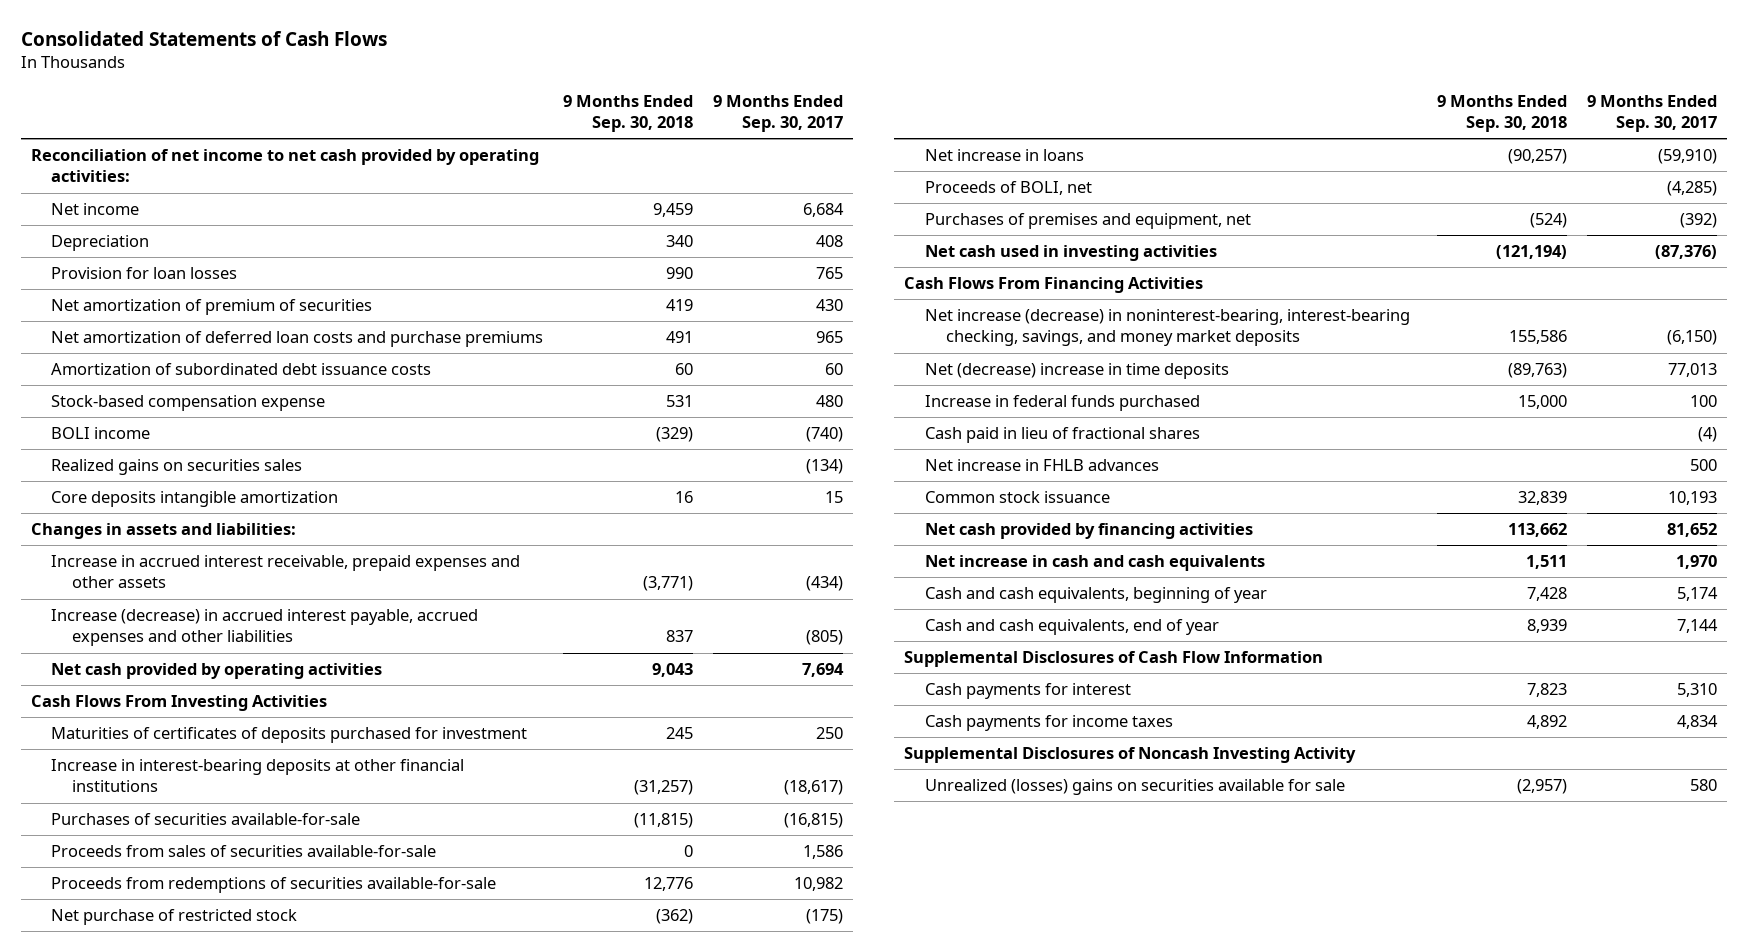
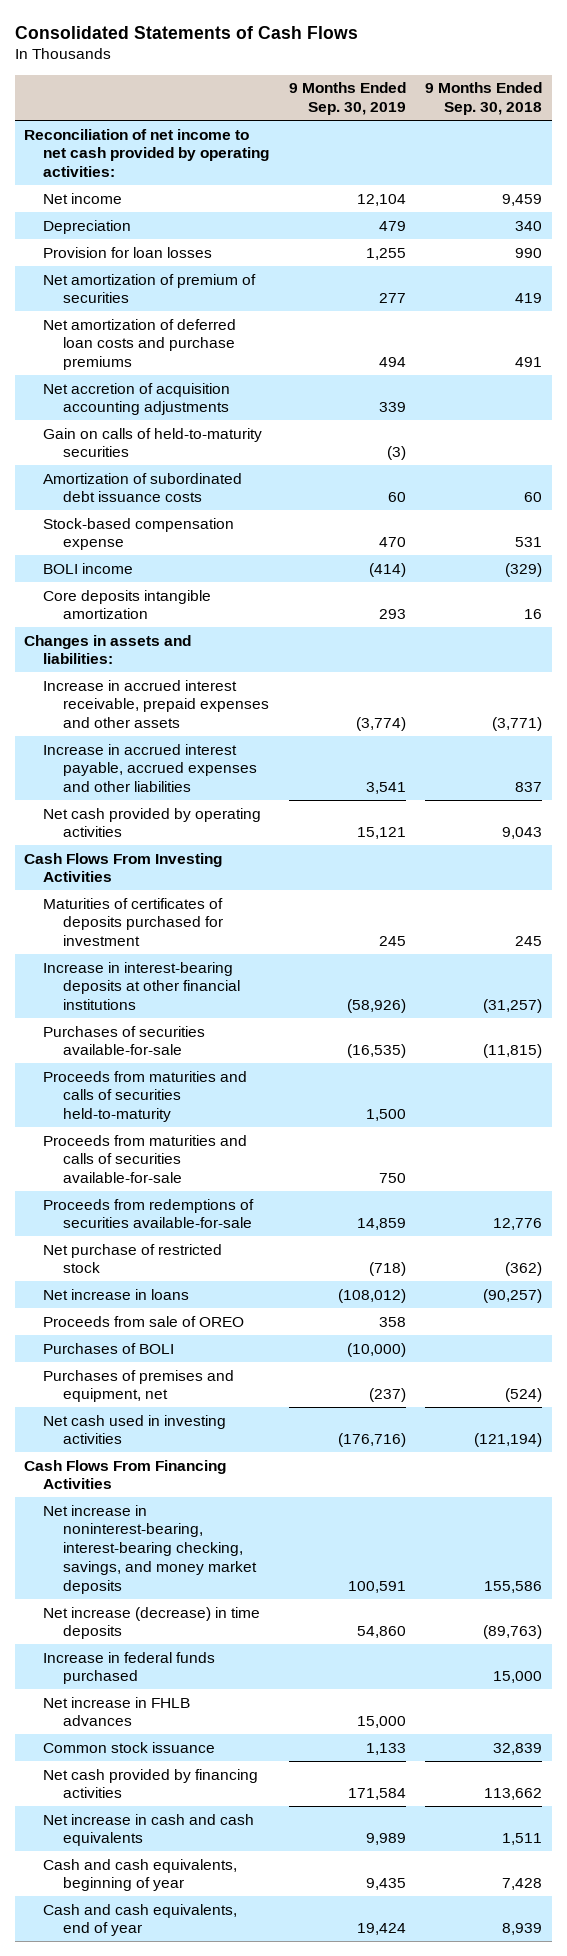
- | 9 Months Ended Sep. 30, 2018 | 9 Months Ended Sep. 30, 2017
+ | 9 Months Ended Sep. 30, 2019 | 9 Months Ended Sep. 30, 2018
+ Net accretion of acquisition accounting adjustments | 339 |
+ Gain on calls of held-to-maturity securities | (3) |
- Realized gains on securities sales | | (134)
- Increase (decrease) in accrued interest payable, accrued expenses and other liabilities | 837 | (805)
+ Increase in accrued interest payable, accrued expenses and other liabilities | 3,541 | 837
- Proceeds from sales of securities available-for-sale | 0 | 1,586
+ Proceeds from maturities and calls of securities held-to-maturity | 1,500 |
+ Proceeds from maturities and calls of securities available-for-sale | 750 |
- Proceeds of BOLI, net | | (4,285)
+ Proceeds from sale of OREO | 358 |
+ Purchases of BOLI | (10,000) |
- Net increase (decrease) in noninterest-bearing, interest-bearing checking, savings, and money market deposits | 155,586 | (6,150)
- Net (decrease) increase in time deposits | (89,763) | 77,013
+ Net increase in noninterest-bearing, interest-bearing checking, savings, and money market deposits | 100,591 | 155,586
+ Net increase (decrease) in time deposits | 54,860 | (89,763)
- Cash paid in lieu of fractional shares | | (4)
- Supplemental Disclosures of Cash Flow Information
- Cash payments for interest | 7,823 | 5,310
- Cash payments for income taxes | 4,892 | 4,834
- Supplemental Disclosures of Noncash Investing Activity
- Unrealized (losses) gains on securities available for sale | (2,957) | 580

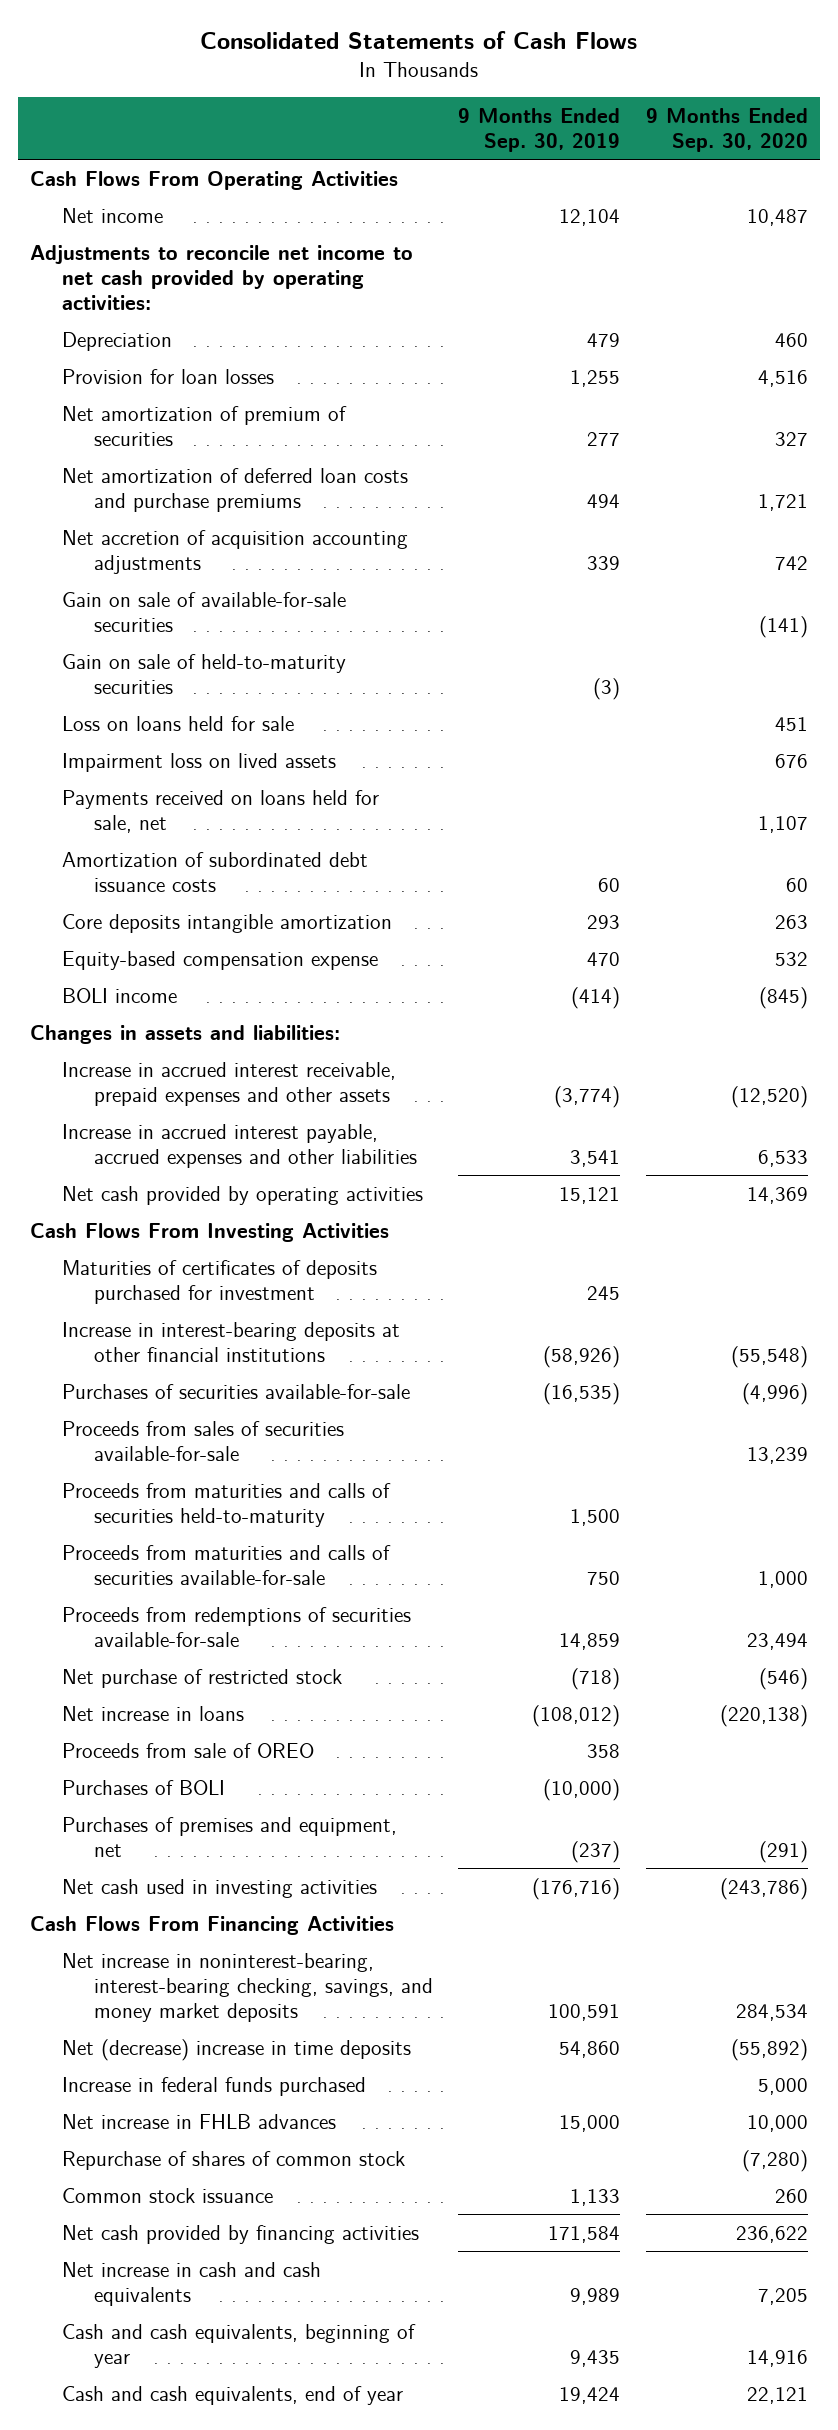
- | 9 Months Ended Sep. 30, 2019 | 9 Months Ended Sep. 30, 2018
+ | 9 Months Ended Sep. 30, 2019 | 9 Months Ended Sep. 30, 2020
- Reconciliation of net income to net cash provided by operating activities:
+ Cash Flows From Operating Activities
+ Adjustments to reconcile net income to net cash provided by operating activities:
- Gain on calls of held-to-maturity securities | (3) |
+ Gain on sale of available-for-sale securities | | (141)
+ Gain on sale of held-to-maturity securities | (3) |
+ Loss on loans held for sale | | 451
+ Impairment loss on lived assets | | 676
+ Payments received on loans held for sale, net | | 1,107
- Stock-based compensation expense | 470 | 531
+ Equity-based compensation expense | 470 | 532
moved down: BOLI income | (414) | (845)
+ Proceeds from sales of securities available-for-sale | | 13,239
- Net increase (decrease) in time deposits | 54,860 | (89,763)
+ Net (decrease) increase in time deposits | 54,860 | (55,892)
+ Repurchase of shares of common stock | | (7,280)

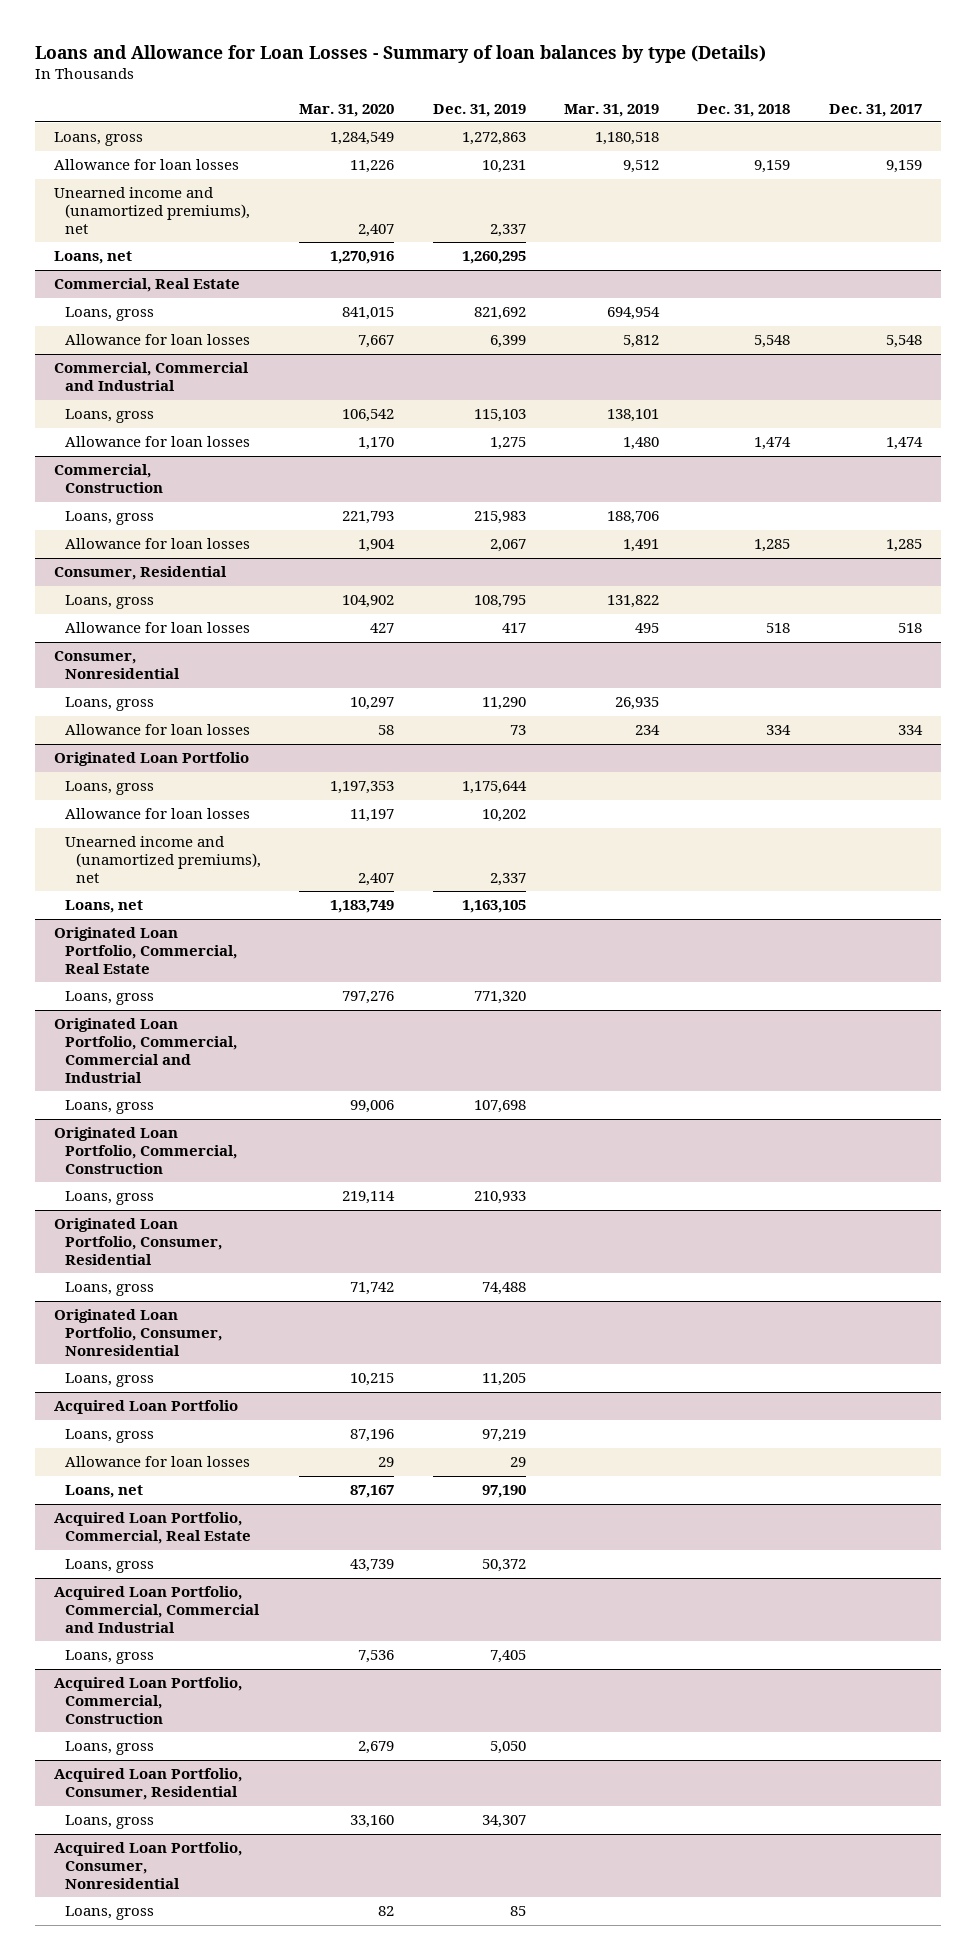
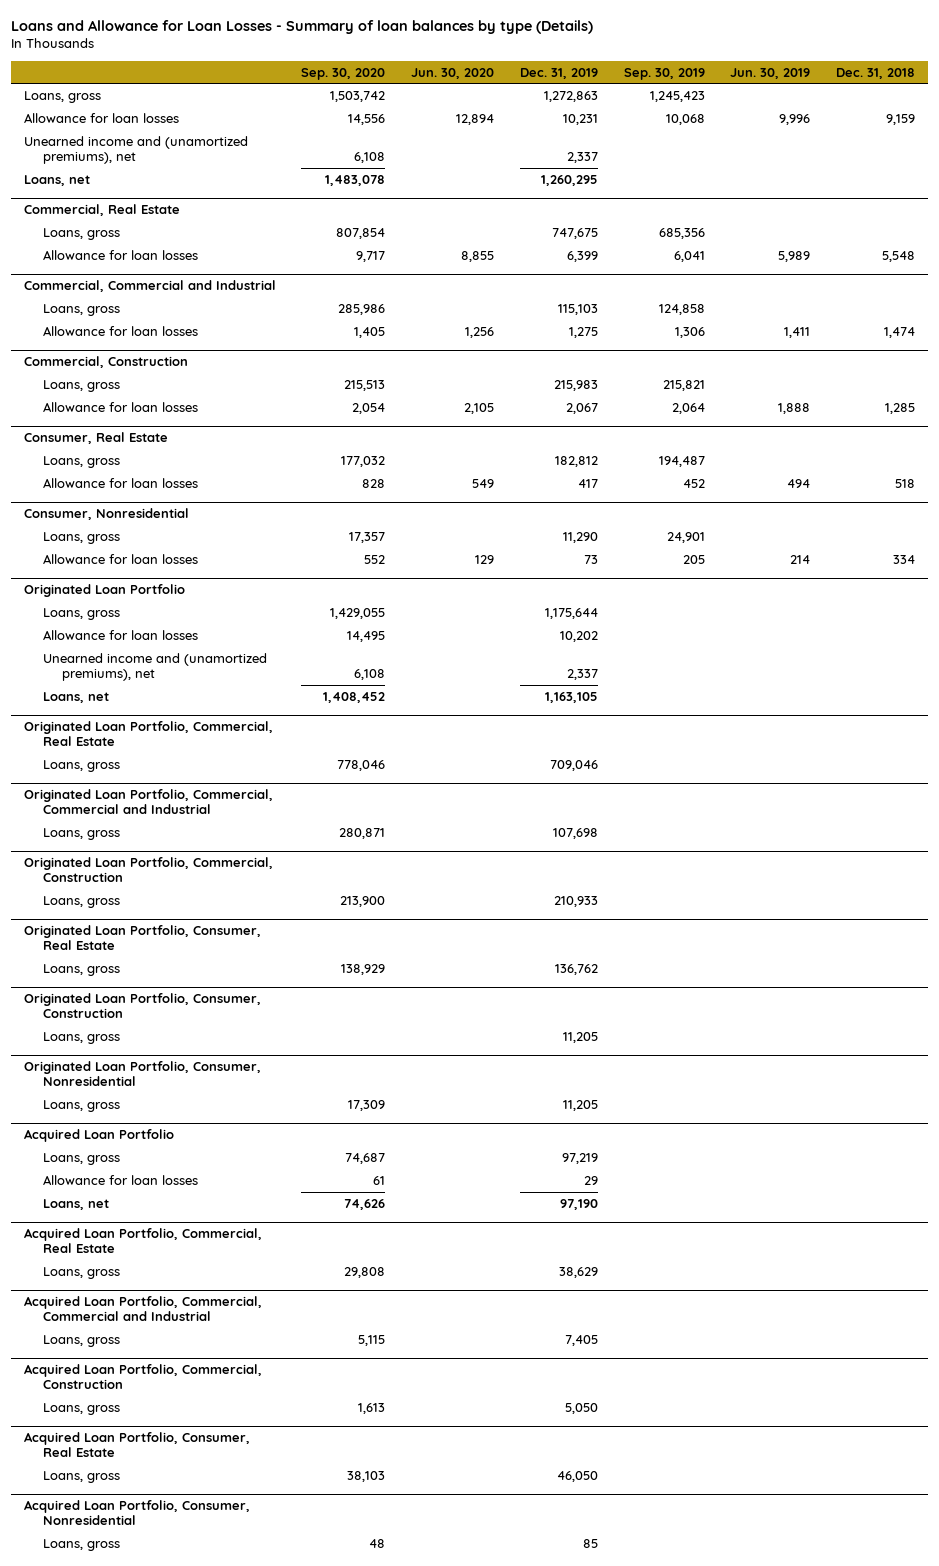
- | Mar. 31, 2020 | Dec. 31, 2019 | Mar. 31, 2019 | Dec. 31, 2018 | Dec. 31, 2017
+ | Sep. 30, 2020 | Jun. 30, 2020 | Dec. 31, 2019 | Sep. 30, 2019 | Jun. 30, 2019 | Dec. 31, 2018
@ Commercial, Real Estate
- Loans, gross | 841,015 | 821,692 | 694,954 | |
+ Loans, gross | 807,854 | | 747,675 | 685,356 | |
- Consumer, Residential
- Loans, gross | 104,902 | 108,795 | 131,822 | |
+ Consumer, Real Estate
+ Loans, gross | 177,032 | | 182,812 | 194,487 | |
@ Originated Loan Portfolio, Commercial, Real Estate
- Loans, gross | 797,276 | 771,320 | | |
+ Loans, gross | 778,046 | | 709,046 | | |
- Originated Loan Portfolio, Consumer, Residential
- Loans, gross | 71,742 | 74,488 | | |
+ Originated Loan Portfolio, Consumer, Real Estate
+ Loans, gross | 138,929 | | 136,762 | | |
+ Originated Loan Portfolio, Consumer, Construction
+ Loans, gross | | | 11,205 | | |
@ Acquired Loan Portfolio, Commercial, Real Estate
- Loans, gross | 43,739 | 50,372 | | |
+ Loans, gross | 29,808 | | 38,629 | | |
- Acquired Loan Portfolio, Consumer, Residential
- Loans, gross | 33,160 | 34,307 | | |
+ Acquired Loan Portfolio, Consumer, Real Estate
+ Loans, gross | 38,103 | | 46,050 | | |

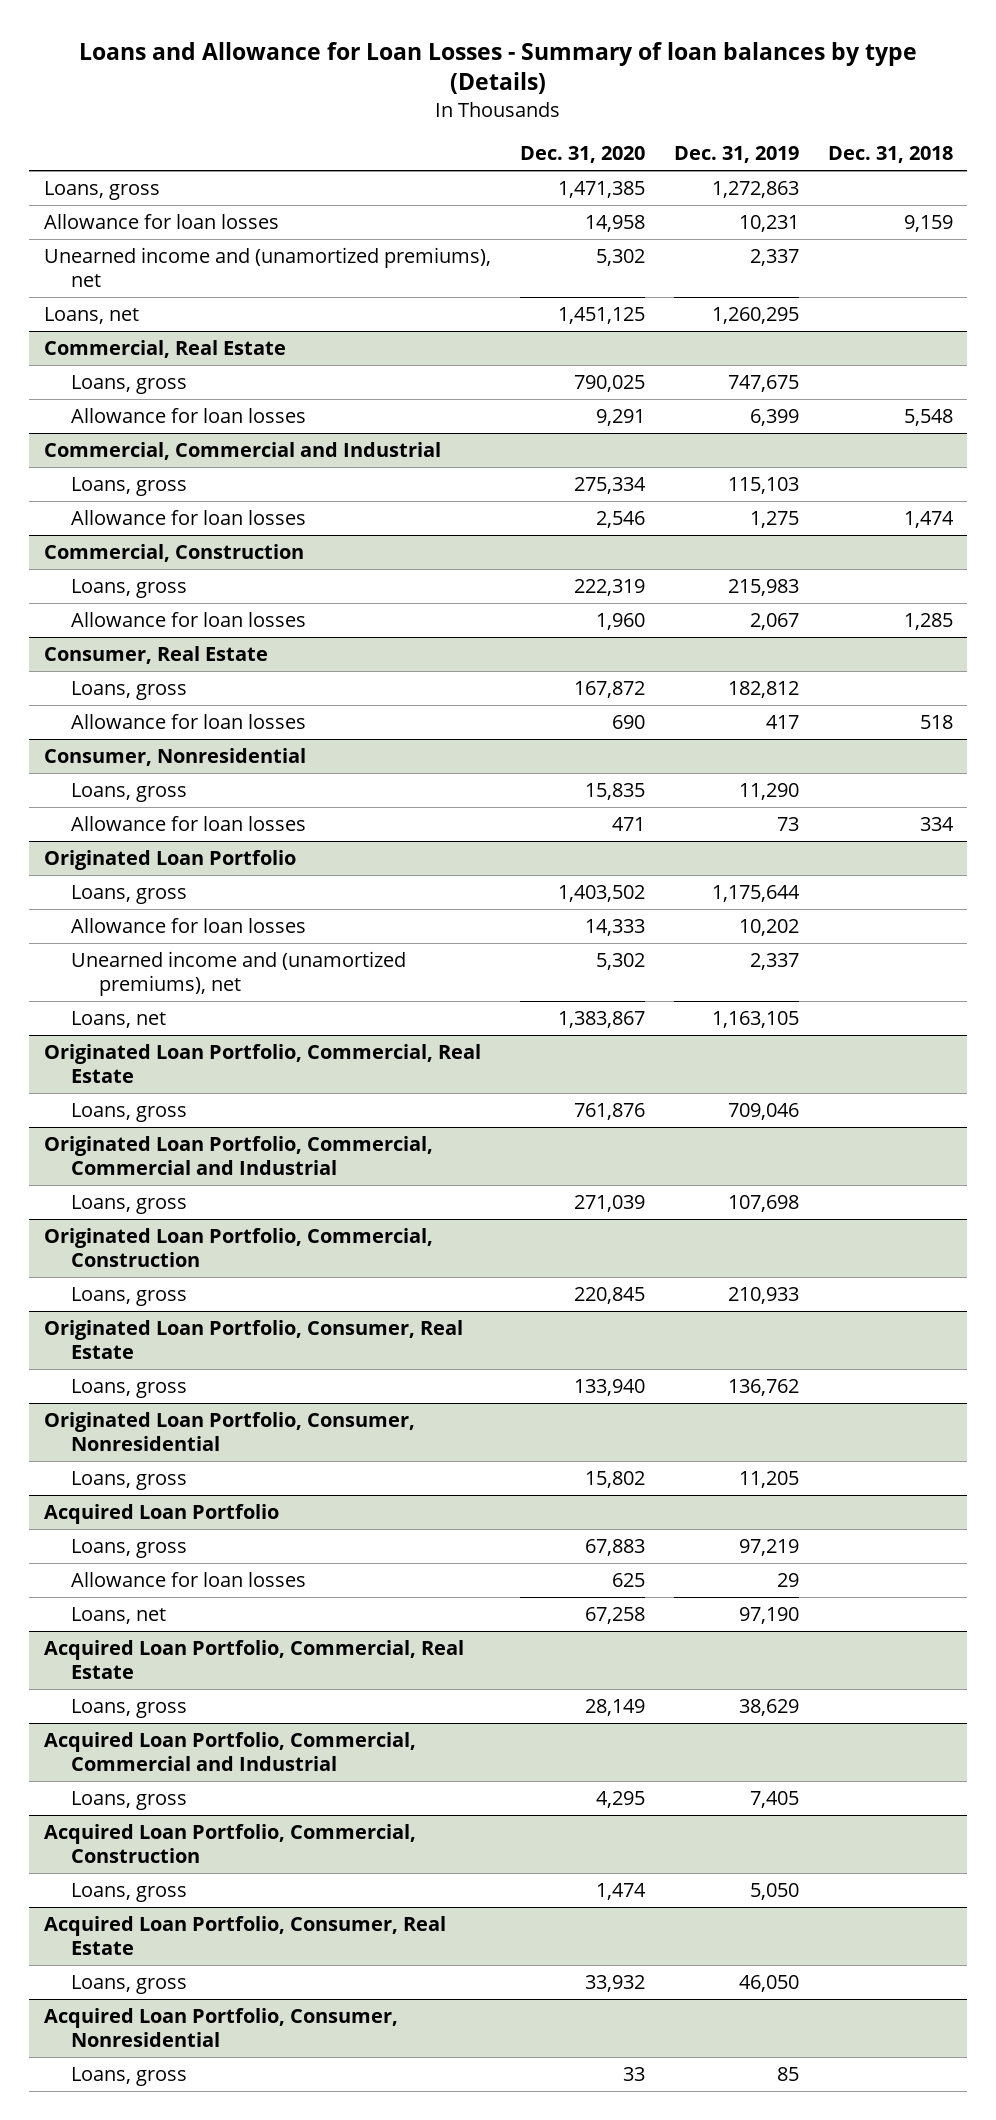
- | Sep. 30, 2020 | Jun. 30, 2020 | Dec. 31, 2019 | Sep. 30, 2019 | Jun. 30, 2019 | Dec. 31, 2018
+ | Dec. 31, 2020 | Dec. 31, 2019 | Dec. 31, 2018
- Originated Loan Portfolio, Consumer, Construction
- Loans, gross | | | 11,205 | | |

